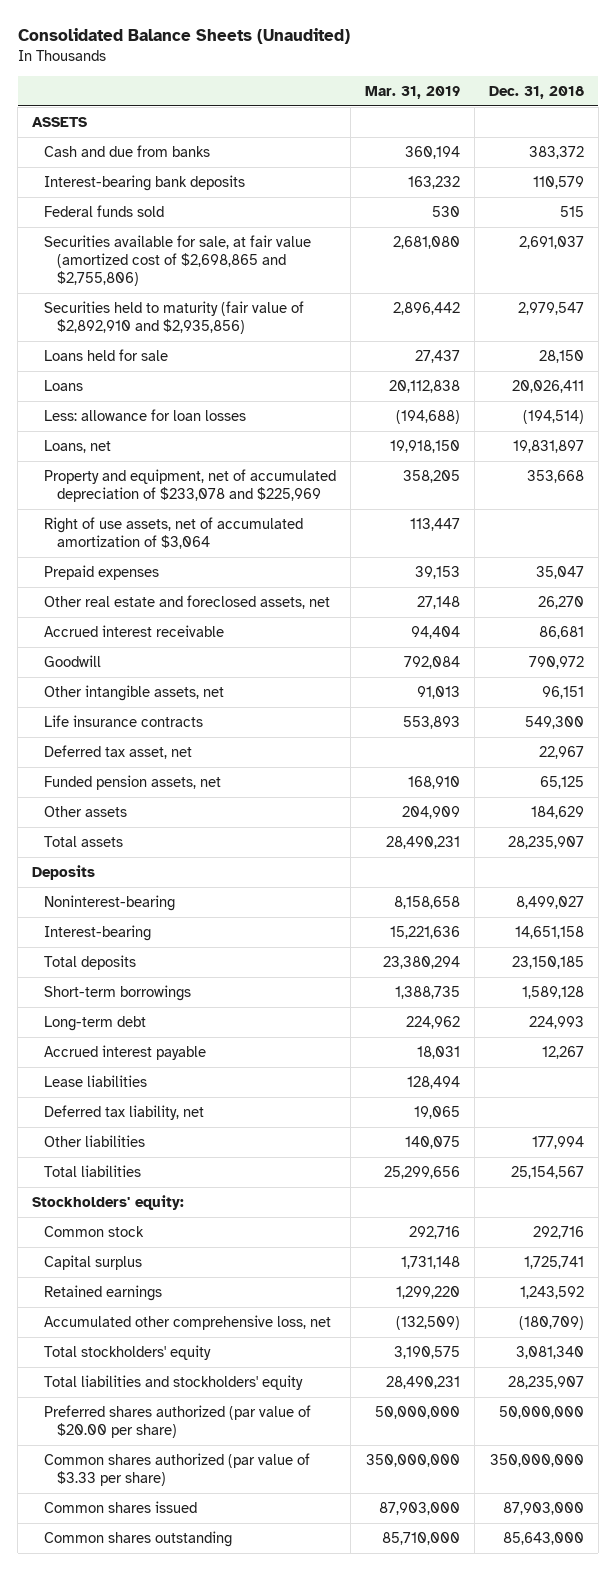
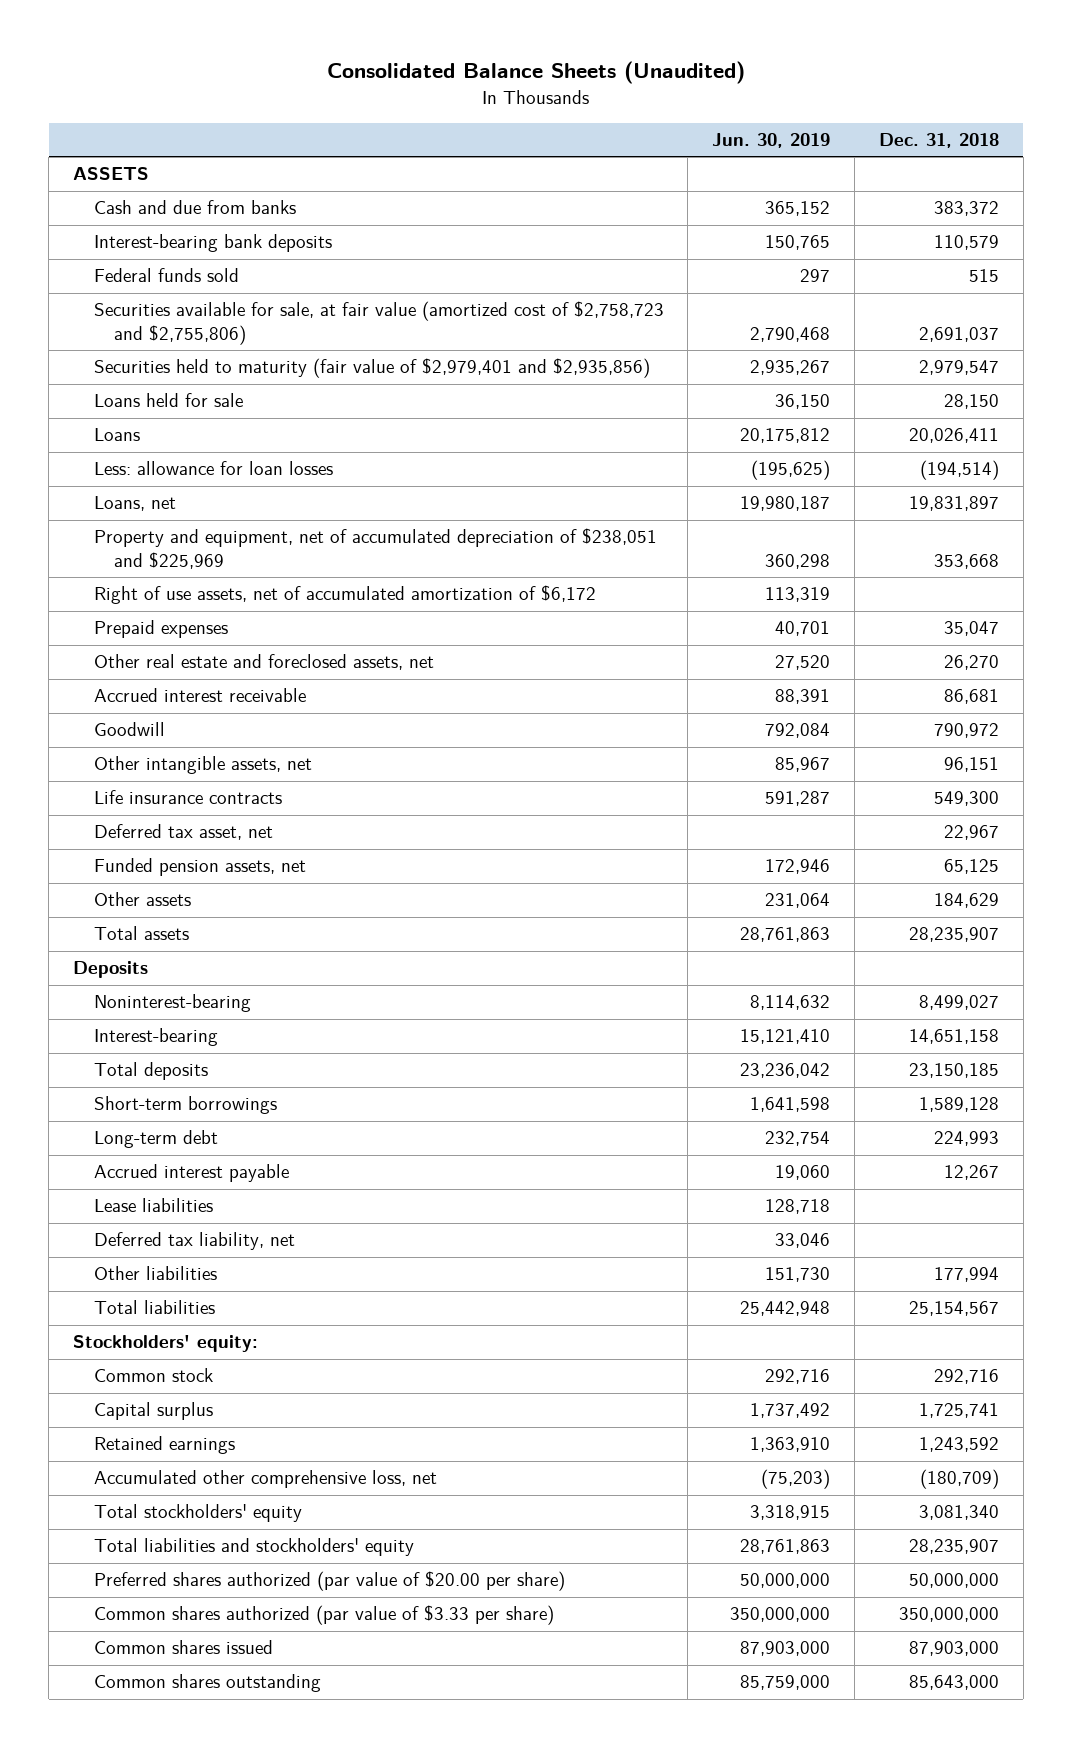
- | Mar. 31, 2019 | Dec. 31, 2018
+ | Jun. 30, 2019 | Dec. 31, 2018
- Securities available for sale, at fair value (amortized cost of $2,698,865 and $2,755,806) | 2,681,080 | 2,691,037
- Securities held to maturity (fair value of $2,892,910 and $2,935,856) | 2,896,442 | 2,979,547
+ Securities available for sale, at fair value (amortized cost of $2,758,723 and $2,755,806) | 2,790,468 | 2,691,037
+ Securities held to maturity (fair value of $2,979,401 and $2,935,856) | 2,935,267 | 2,979,547
- Property and equipment, net of accumulated depreciation of $233,078 and $225,969 | 358,205 | 353,668
- Right of use assets, net of accumulated amortization of $3,064 | 113,447 |
+ Property and equipment, net of accumulated depreciation of $238,051 and $225,969 | 360,298 | 353,668
+ Right of use assets, net of accumulated amortization of $6,172 | 113,319 |

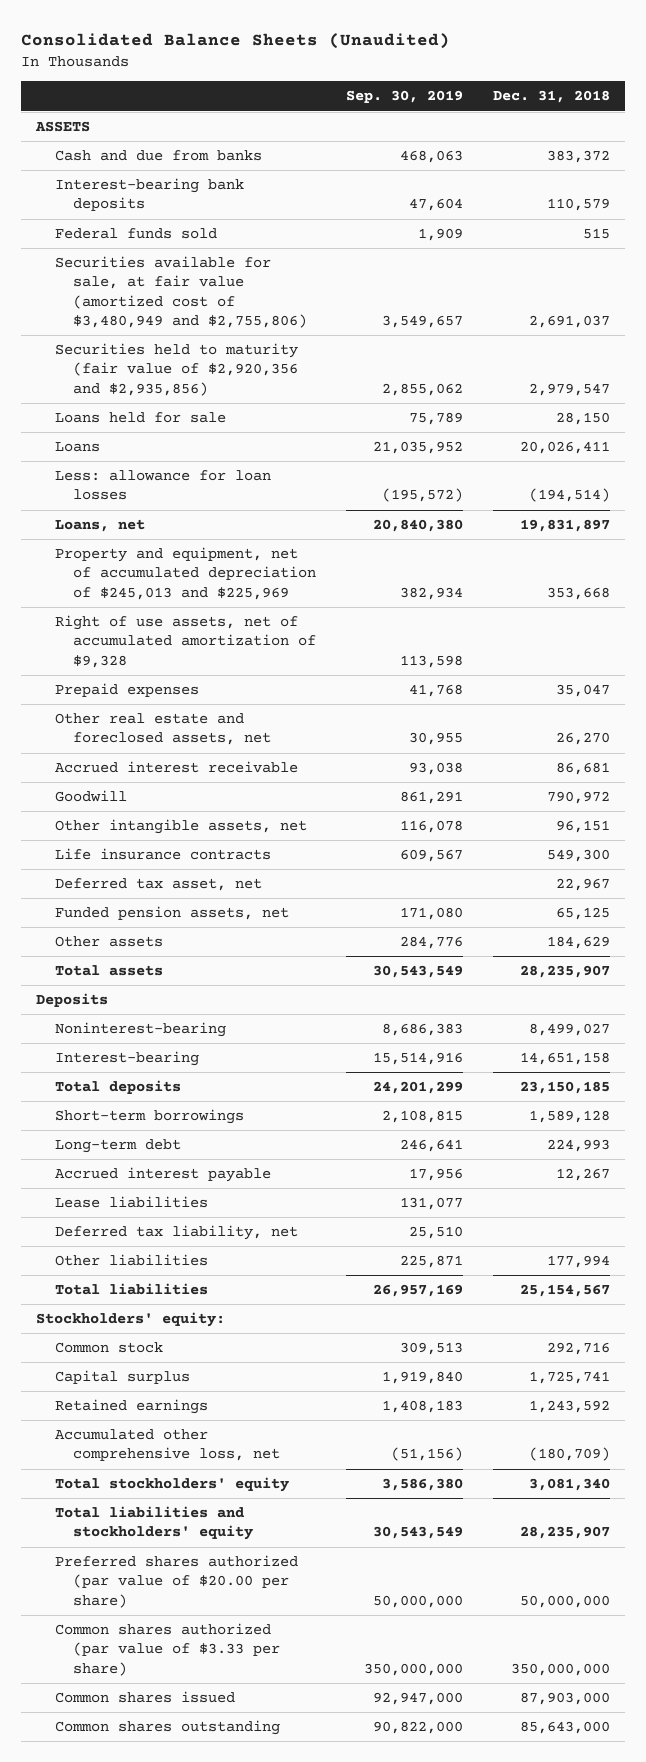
- | Jun. 30, 2019 | Dec. 31, 2018
+ | Sep. 30, 2019 | Dec. 31, 2018
- Securities available for sale, at fair value (amortized cost of $2,758,723 and $2,755,806) | 2,790,468 | 2,691,037
- Securities held to maturity (fair value of $2,979,401 and $2,935,856) | 2,935,267 | 2,979,547
+ Securities available for sale, at fair value (amortized cost of $3,480,949 and $2,755,806) | 3,549,657 | 2,691,037
+ Securities held to maturity (fair value of $2,920,356 and $2,935,856) | 2,855,062 | 2,979,547
- Property and equipment, net of accumulated depreciation of $238,051 and $225,969 | 360,298 | 353,668
- Right of use assets, net of accumulated amortization of $6,172 | 113,319 |
+ Property and equipment, net of accumulated depreciation of $245,013 and $225,969 | 382,934 | 353,668
+ Right of use assets, net of accumulated amortization of $9,328 | 113,598 |

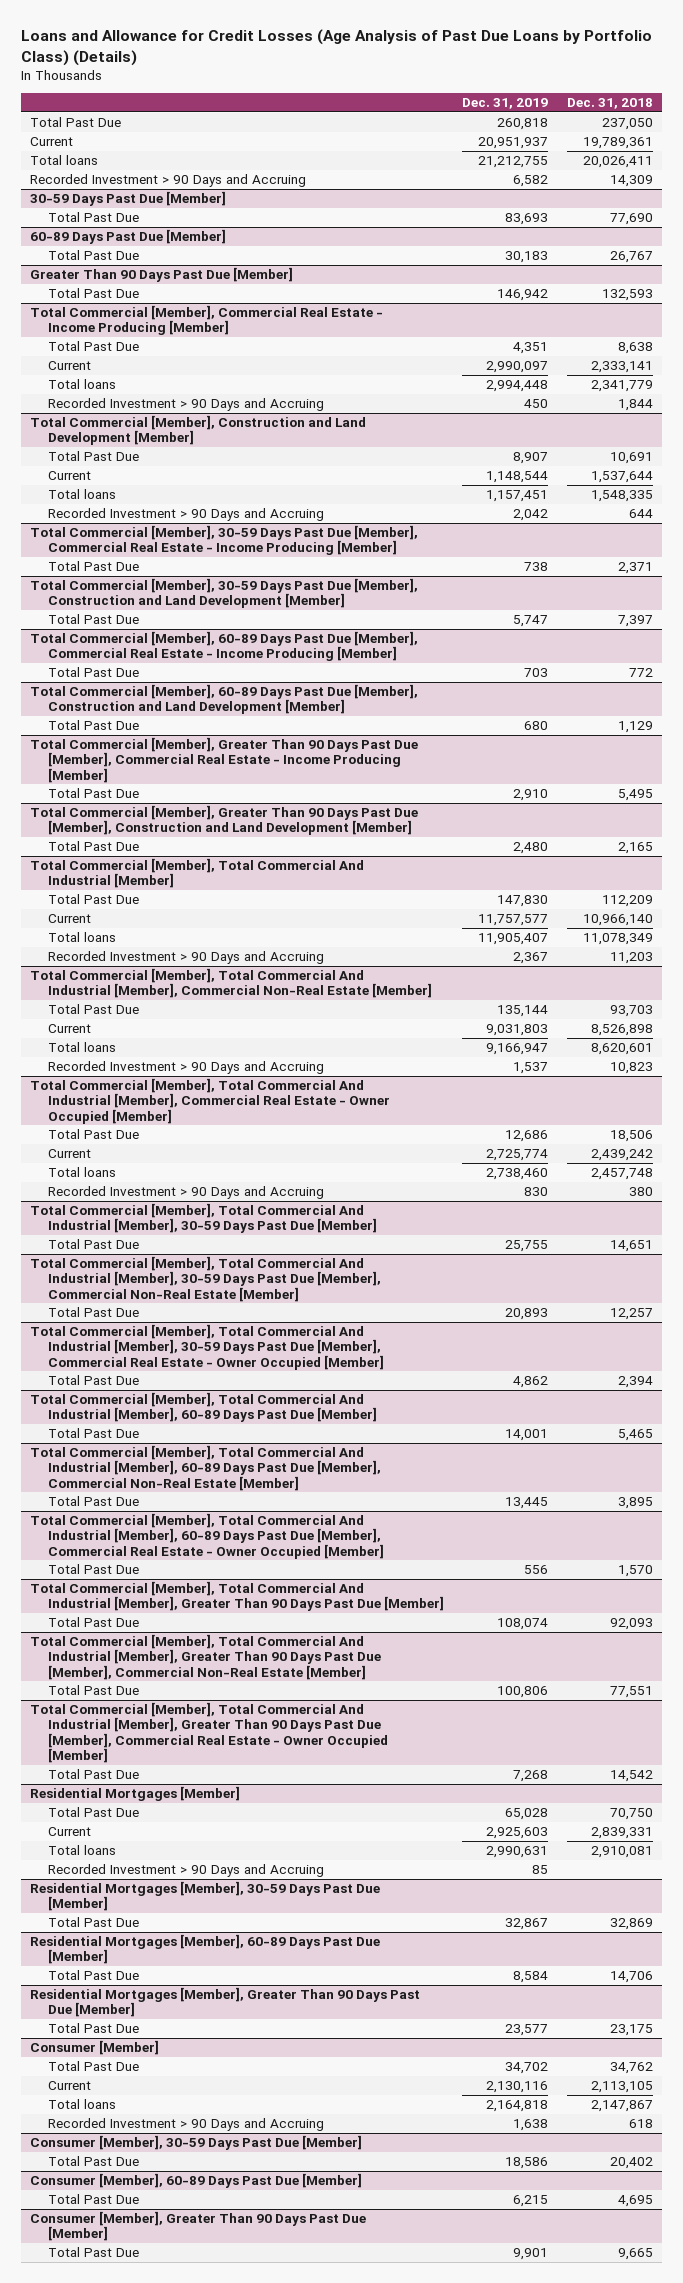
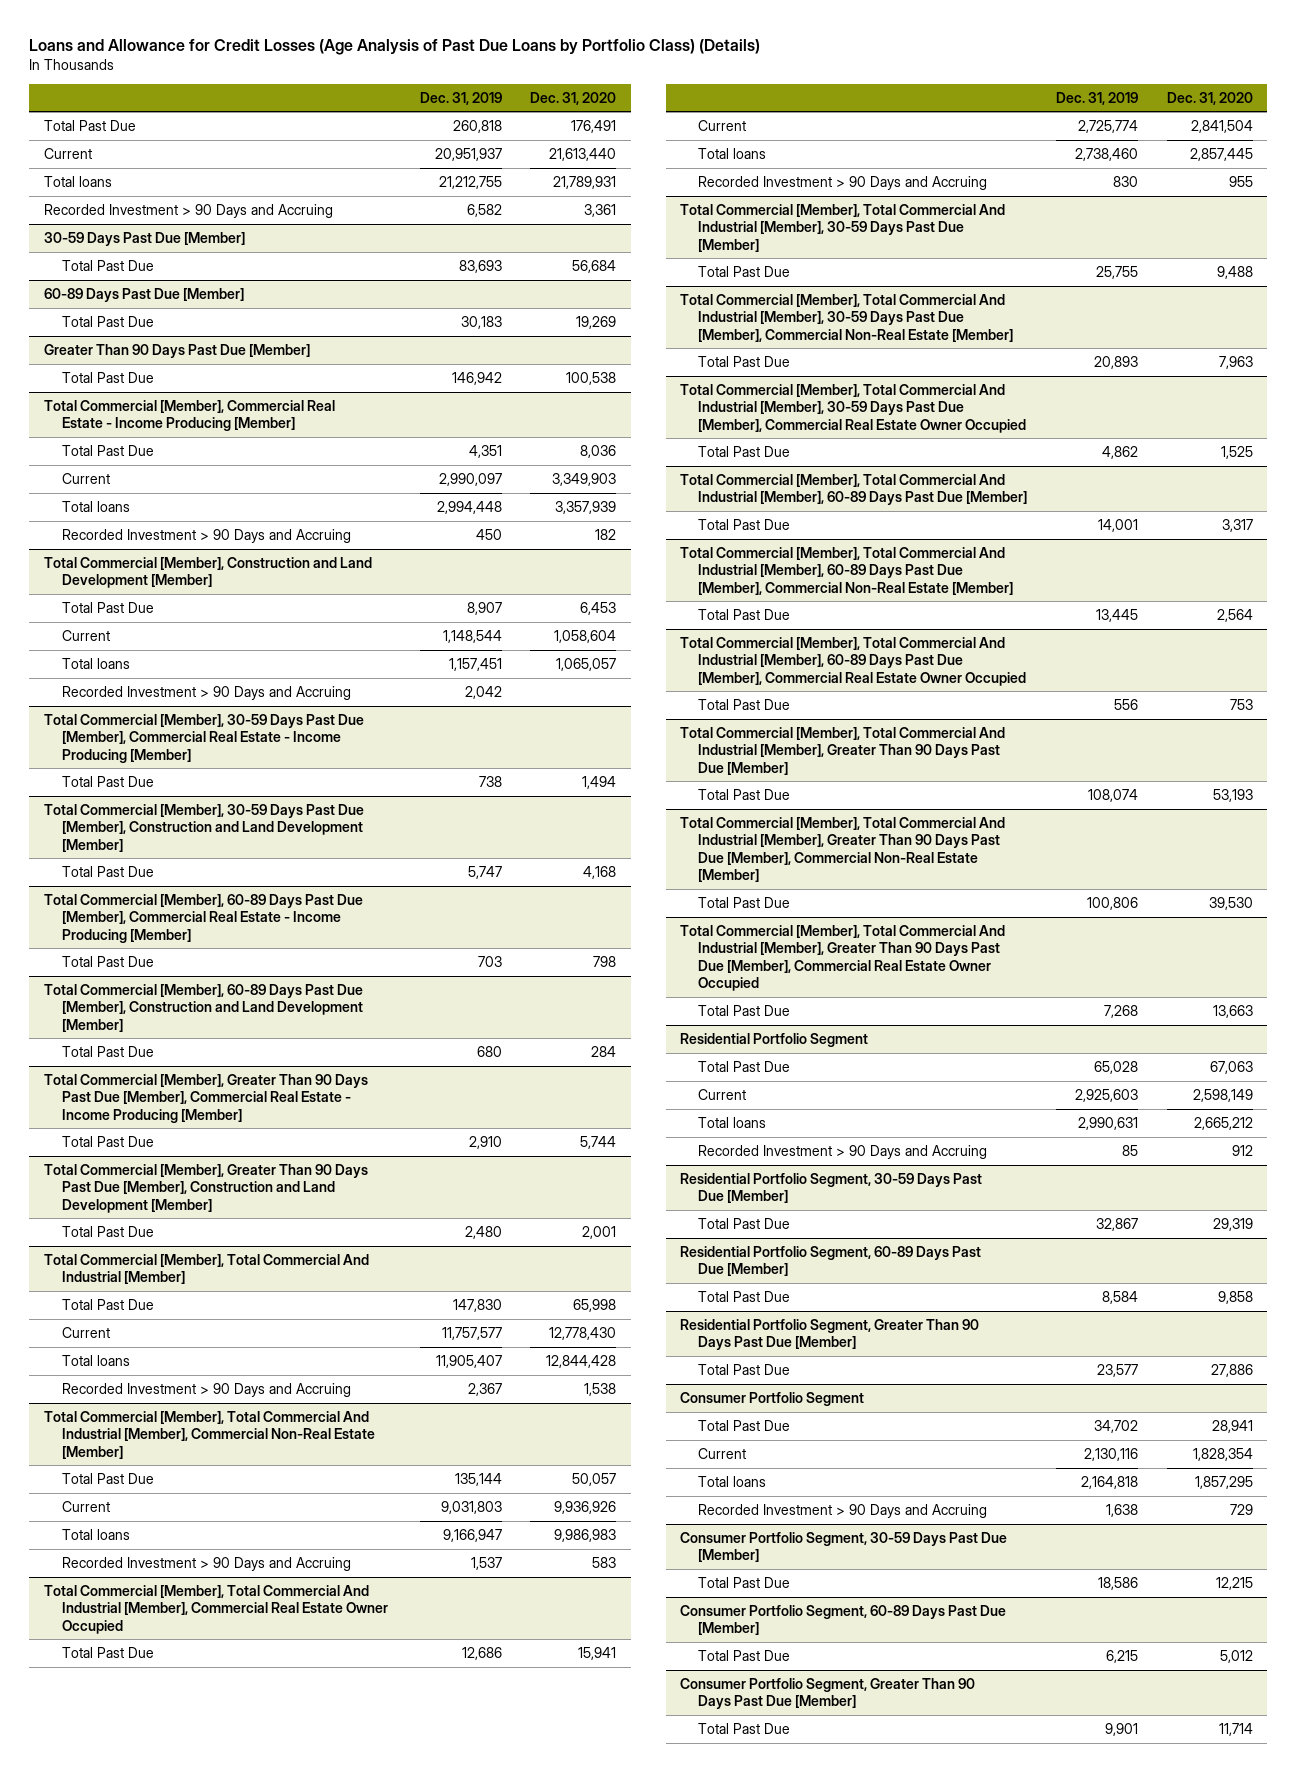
- | Dec. 31, 2019 | Dec. 31, 2018
+ | Dec. 31, 2019 | Dec. 31, 2020
- Total Commercial [Member], Total Commercial And Industrial [Member], Commercial Real Estate - Owner Occupied [Member]
+ Total Commercial [Member], Total Commercial And Industrial [Member], Commercial Real Estate Owner Occupied
- Total Commercial [Member], Total Commercial And Industrial [Member], 30-59 Days Past Due [Member], Commercial Real Estate - Owner Occupied [Member]
+ Total Commercial [Member], Total Commercial And Industrial [Member], 30-59 Days Past Due [Member], Commercial Real Estate Owner Occupied
- Total Commercial [Member], Total Commercial And Industrial [Member], 60-89 Days Past Due [Member], Commercial Real Estate - Owner Occupied [Member]
+ Total Commercial [Member], Total Commercial And Industrial [Member], 60-89 Days Past Due [Member], Commercial Real Estate Owner Occupied
- Total Commercial [Member], Total Commercial And Industrial [Member], Greater Than 90 Days Past Due [Member], Commercial Real Estate - Owner Occupied [Member]
+ Total Commercial [Member], Total Commercial And Industrial [Member], Greater Than 90 Days Past Due [Member], Commercial Real Estate Owner Occupied
- Residential Mortgages [Member]
+ Residential Portfolio Segment
- Residential Mortgages [Member], 30-59 Days Past Due [Member]
+ Residential Portfolio Segment, 30-59 Days Past Due [Member]
- Residential Mortgages [Member], 60-89 Days Past Due [Member]
+ Residential Portfolio Segment, 60-89 Days Past Due [Member]
- Residential Mortgages [Member], Greater Than 90 Days Past Due [Member]
+ Residential Portfolio Segment, Greater Than 90 Days Past Due [Member]
- Consumer [Member]
+ Consumer Portfolio Segment
- Consumer [Member], 30-59 Days Past Due [Member]
+ Consumer Portfolio Segment, 30-59 Days Past Due [Member]
- Consumer [Member], 60-89 Days Past Due [Member]
+ Consumer Portfolio Segment, 60-89 Days Past Due [Member]
- Consumer [Member], Greater Than 90 Days Past Due [Member]
+ Consumer Portfolio Segment, Greater Than 90 Days Past Due [Member]

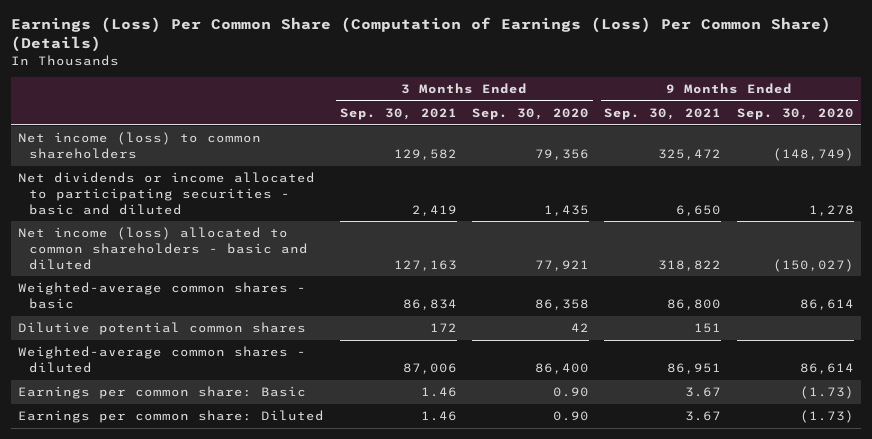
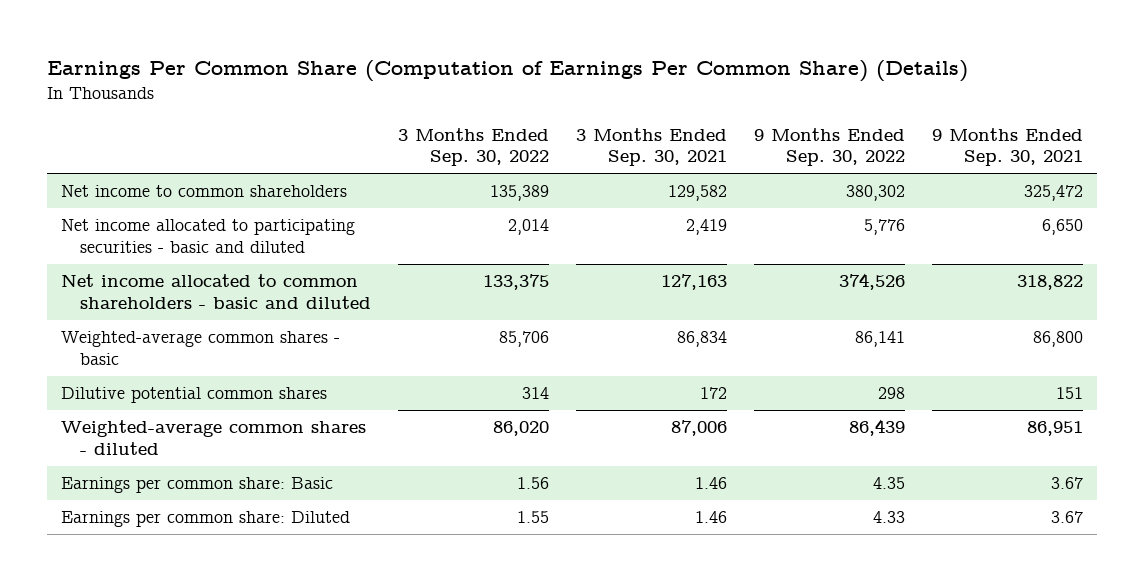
- Earnings (Loss) Per Common Share (Computation of Earnings (Loss) Per Common Share) (Details)
+ Earnings Per Common Share (Computation of Earnings Per Common Share) (Details)
- | 3 Months Ended Sep. 30, 2021 | 3 Months Ended Sep. 30, 2020 | 9 Months Ended Sep. 30, 2021 | 9 Months Ended Sep. 30, 2020
+ | 3 Months Ended Sep. 30, 2022 | 3 Months Ended Sep. 30, 2021 | 9 Months Ended Sep. 30, 2022 | 9 Months Ended Sep. 30, 2021
- Net income (loss) to common shareholders | 129,582 | 79,356 | 325,472 | (148,749)
- Net dividends or income allocated to participating securities - basic and diluted | 2,419 | 1,435 | 6,650 | 1,278
- Net income (loss) allocated to common shareholders - basic and diluted | 127,163 | 77,921 | 318,822 | (150,027)
+ Net income to common shareholders | 135,389 | 129,582 | 380,302 | 325,472
+ Net income allocated to participating securities - basic and diluted | 2,014 | 2,419 | 5,776 | 6,650
+ Net income allocated to common shareholders - basic and diluted | 133,375 | 127,163 | 374,526 | 318,822

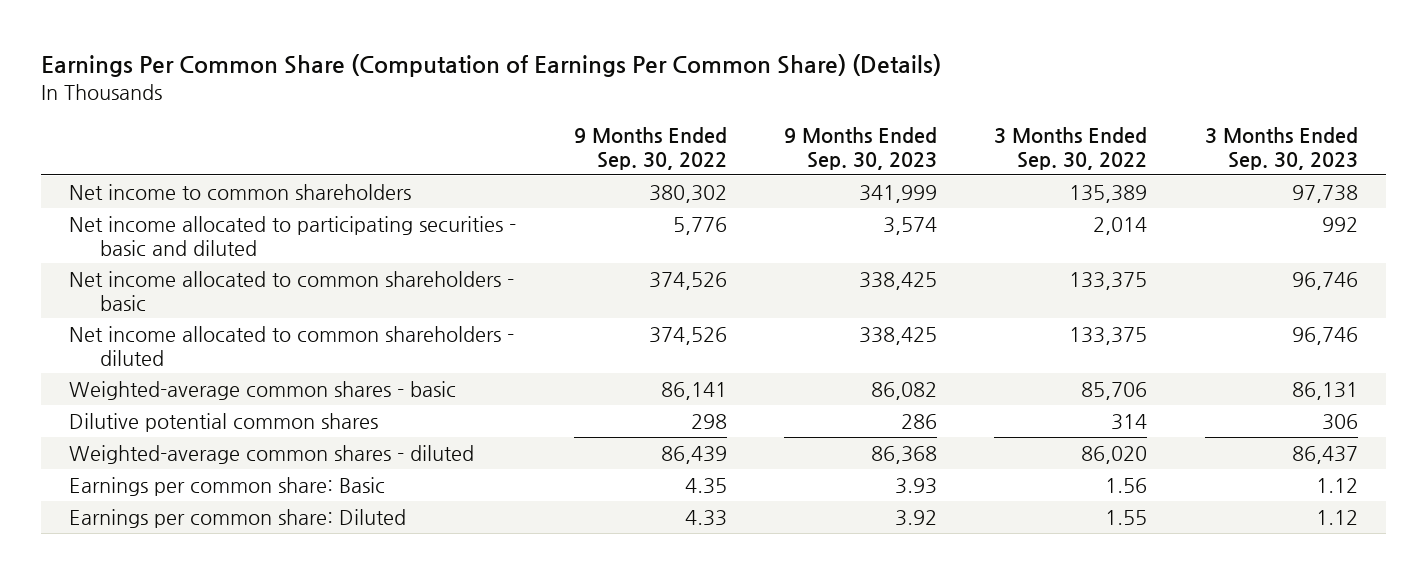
- | 3 Months Ended Sep. 30, 2022 | 3 Months Ended Sep. 30, 2021 | 9 Months Ended Sep. 30, 2022 | 9 Months Ended Sep. 30, 2021
+ | 9 Months Ended Sep. 30, 2022 | 9 Months Ended Sep. 30, 2023 | 3 Months Ended Sep. 30, 2022 | 3 Months Ended Sep. 30, 2023
- Net income allocated to common shareholders - basic and diluted | 133,375 | 127,163 | 374,526 | 318,822
+ Net income allocated to common shareholders - basic | 374,526 | 338,425 | 133,375 | 96,746
+ Net income allocated to common shareholders - diluted | 374,526 | 338,425 | 133,375 | 96,746

